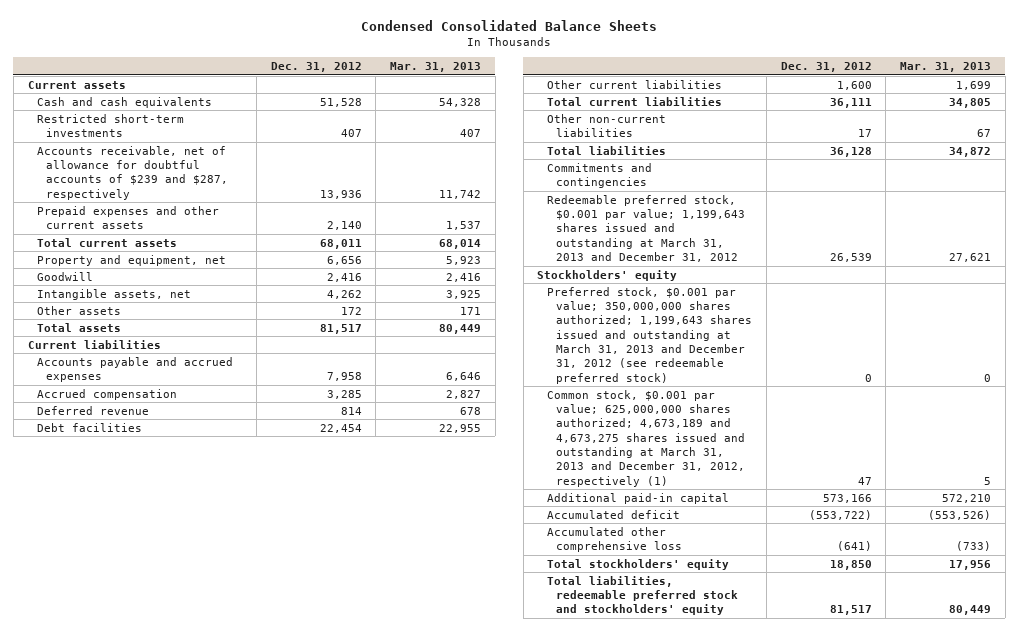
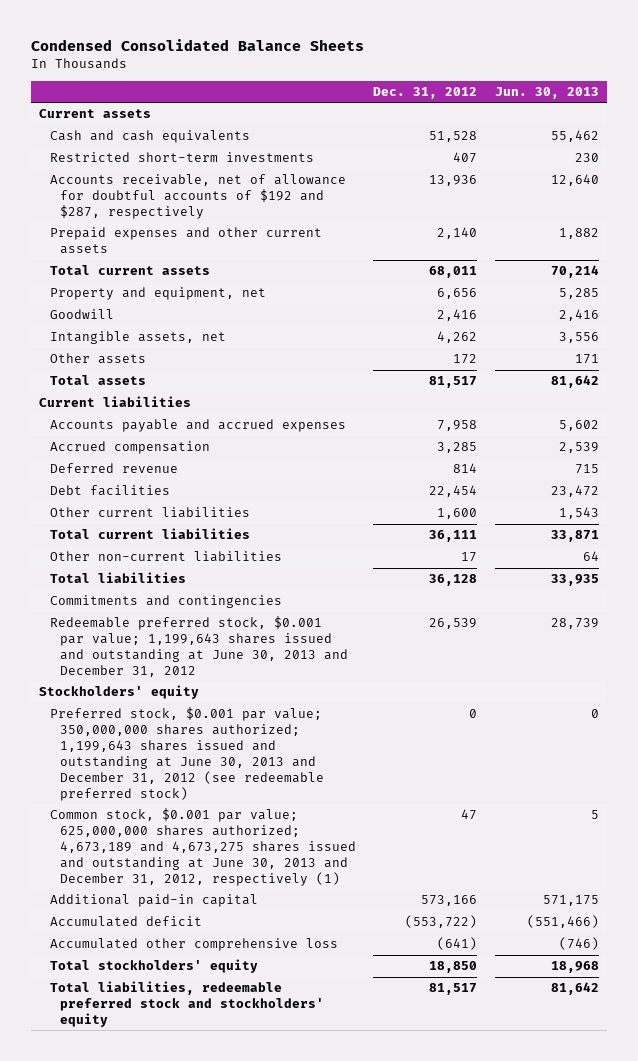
- | Dec. 31, 2012 | Mar. 31, 2013
+ | Dec. 31, 2012 | Jun. 30, 2013
- Accounts receivable, net of allowance for doubtful accounts of $239 and $287, respectively | 13,936 | 11,742
+ Accounts receivable, net of allowance for doubtful accounts of $192 and $287, respectively | 13,936 | 12,640
- Redeemable preferred stock, $0.001 par value; 1,199,643 shares issued and outstanding at March 31, 2013 and December 31, 2012 | 26,539 | 27,621
+ Redeemable preferred stock, $0.001 par value; 1,199,643 shares issued and outstanding at June 30, 2013 and December 31, 2012 | 26,539 | 28,739
- Preferred stock, $0.001 par value; 350,000,000 shares authorized; 1,199,643 shares issued and outstanding at March 31, 2013 and December 31, 2012 (see redeemable preferred stock) | 0 | 0
- Common stock, $0.001 par value; 625,000,000 shares authorized; 4,673,189 and 4,673,275 shares issued and outstanding at March 31, 2013 and December 31, 2012, respectively (1) | 47 | 5
+ Preferred stock, $0.001 par value; 350,000,000 shares authorized; 1,199,643 shares issued and outstanding at June 30, 2013 and December 31, 2012 (see redeemable preferred stock) | 0 | 0
+ Common stock, $0.001 par value; 625,000,000 shares authorized; 4,673,189 and 4,673,275 shares issued and outstanding at June 30, 2013 and December 31, 2012, respectively (1) | 47 | 5

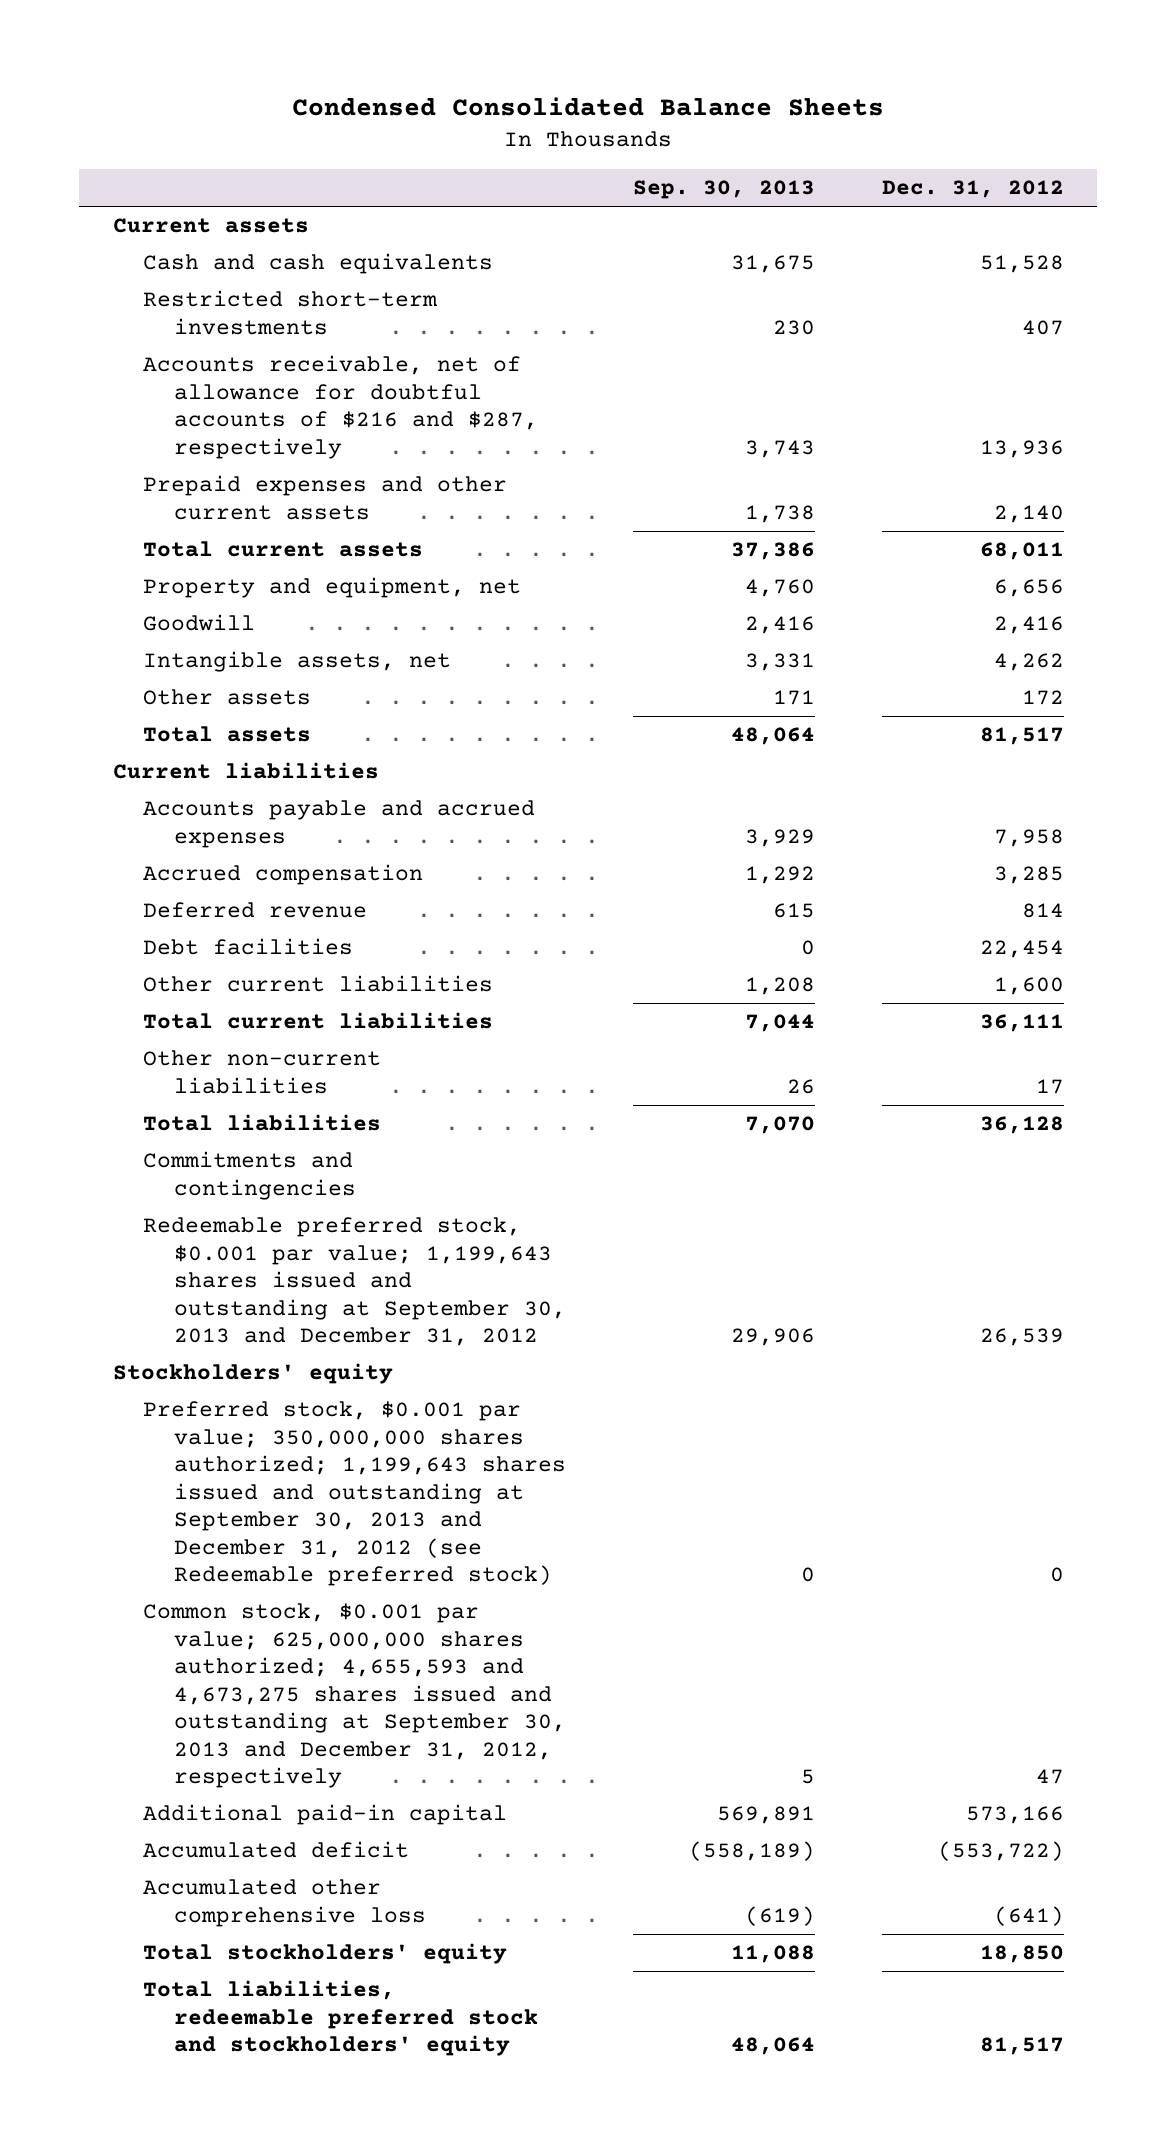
- | Dec. 31, 2012 | Jun. 30, 2013
+ | Sep. 30, 2013 | Dec. 31, 2012
- Accounts receivable, net of allowance for doubtful accounts of $192 and $287, respectively | 13,936 | 12,640
+ Accounts receivable, net of allowance for doubtful accounts of $216 and $287, respectively | 3,743 | 13,936
- Redeemable preferred stock, $0.001 par value; 1,199,643 shares issued and outstanding at June 30, 2013 and December 31, 2012 | 26,539 | 28,739
+ Redeemable preferred stock, $0.001 par value; 1,199,643 shares issued and outstanding at September 30, 2013 and December 31, 2012 | 29,906 | 26,539
- Preferred stock, $0.001 par value; 350,000,000 shares authorized; 1,199,643 shares issued and outstanding at June 30, 2013 and December 31, 2012 (see redeemable preferred stock) | 0 | 0
- Common stock, $0.001 par value; 625,000,000 shares authorized; 4,673,189 and 4,673,275 shares issued and outstanding at June 30, 2013 and December 31, 2012, respectively (1) | 47 | 5
+ Preferred stock, $0.001 par value; 350,000,000 shares authorized; 1,199,643 shares issued and outstanding at September 30, 2013 and December 31, 2012 (see Redeemable preferred stock) | 0 | 0
+ Common stock, $0.001 par value; 625,000,000 shares authorized; 4,655,593 and 4,673,275 shares issued and outstanding at September 30, 2013 and December 31, 2012, respectively | 5 | 47

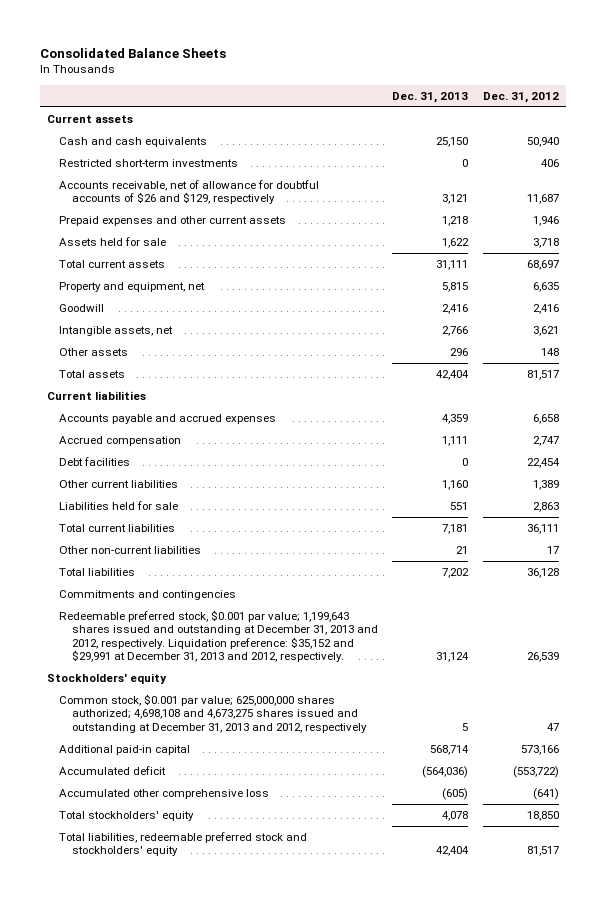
- Condensed Consolidated Balance Sheets
+ Consolidated Balance Sheets
- | Sep. 30, 2013 | Dec. 31, 2012
+ | Dec. 31, 2013 | Dec. 31, 2012
- Cash and cash equivalents | 31,675 | 51,528
- Restricted short-term investments | 230 | 407
- Accounts receivable, net of allowance for doubtful accounts of $216 and $287, respectively | 3,743 | 13,936
- Prepaid expenses and other current assets | 1,738 | 2,140
- Total current assets | 37,386 | 68,011
- Property and equipment, net | 4,760 | 6,656
+ Cash and cash equivalents | 25,150 | 50,940
+ Restricted short-term investments | 0 | 406
+ Accounts receivable, net of allowance for doubtful accounts of $26 and $129, respectively | 3,121 | 11,687
+ Prepaid expenses and other current assets | 1,218 | 1,946
+ Assets held for sale | 1,622 | 3,718
+ Total current assets | 31,111 | 68,697
+ Property and equipment, net | 5,815 | 6,635
- Intangible assets, net | 3,331 | 4,262
- Other assets | 171 | 172
+ Intangible assets, net | 2,766 | 3,621
+ Other assets | 296 | 148
- Accounts payable and accrued expenses | 3,929 | 7,958
- Accrued compensation | 1,292 | 3,285
- Deferred revenue | 615 | 814
+ Accounts payable and accrued expenses | 4,359 | 6,658
+ Accrued compensation | 1,111 | 2,747
- Other current liabilities | 1,208 | 1,600
+ Other current liabilities | 1,160 | 1,389
+ Liabilities held for sale | 551 | 2,863
- Redeemable preferred stock, $0.001 par value; 1,199,643 shares issued and outstanding at September 30, 2013 and December 31, 2012 | 29,906 | 26,539
+ Redeemable preferred stock, $0.001 par value; 1,199,643 shares issued and outstanding at December 31, 2013 and 2012, respectively. Liquidation preference: $35,152 and $29,991 at December 31, 2013 and 2012, respectively. | 31,124 | 26,539
- Preferred stock, $0.001 par value; 350,000,000 shares authorized; 1,199,643 shares issued and outstanding at September 30, 2013 and December 31, 2012 (see Redeemable preferred stock) | 0 | 0
- Common stock, $0.001 par value; 625,000,000 shares authorized; 4,655,593 and 4,673,275 shares issued and outstanding at September 30, 2013 and December 31, 2012, respectively | 5 | 47
+ Common stock, $0.001 par value; 625,000,000 shares authorized; 4,698,108 and 4,673,275 shares issued and outstanding at December 31, 2013 and 2012, respectively | 5 | 47

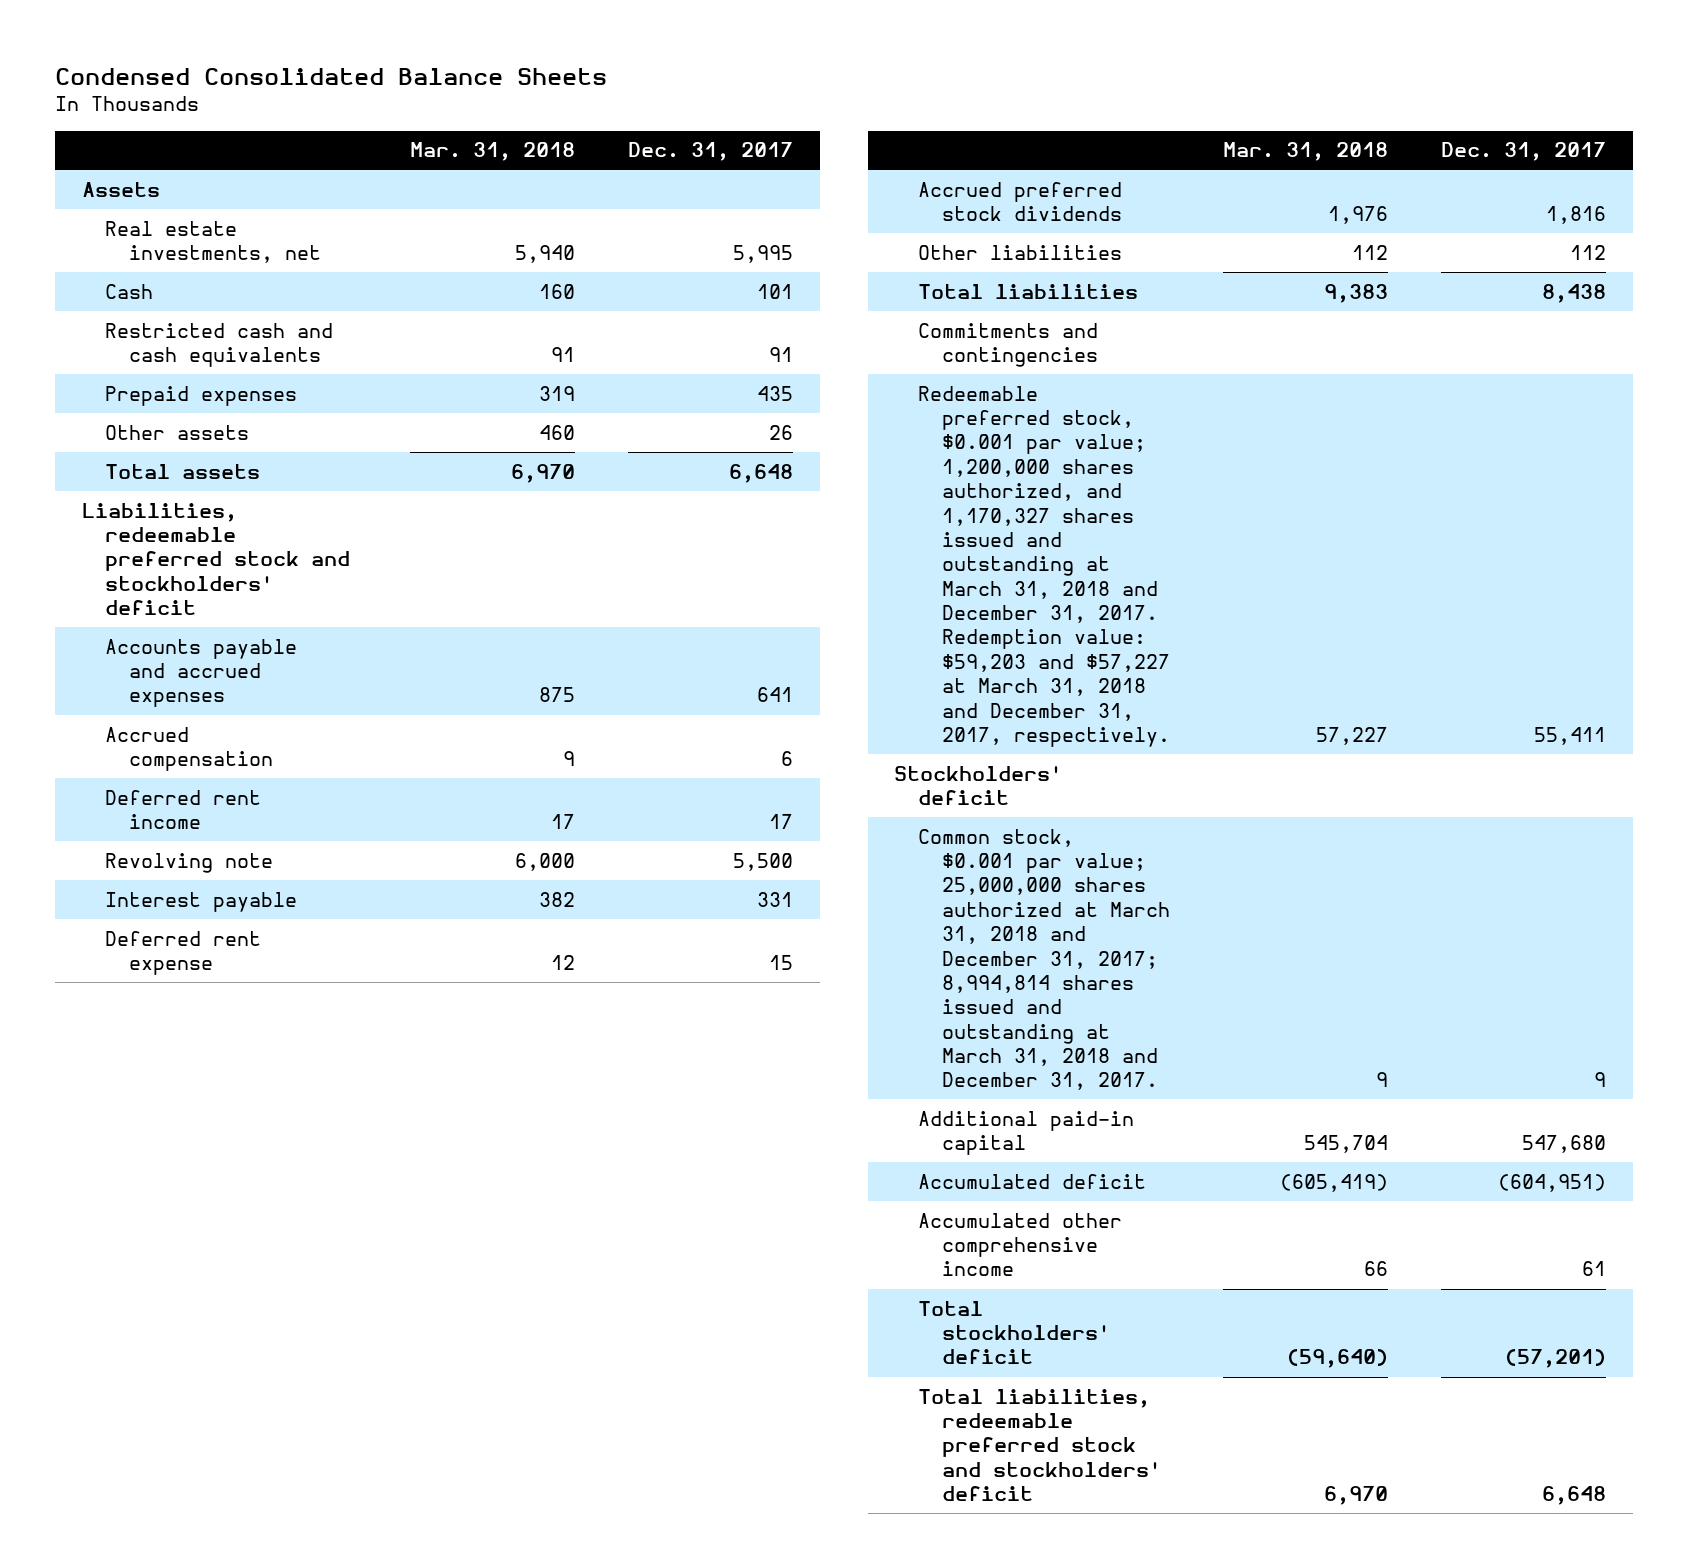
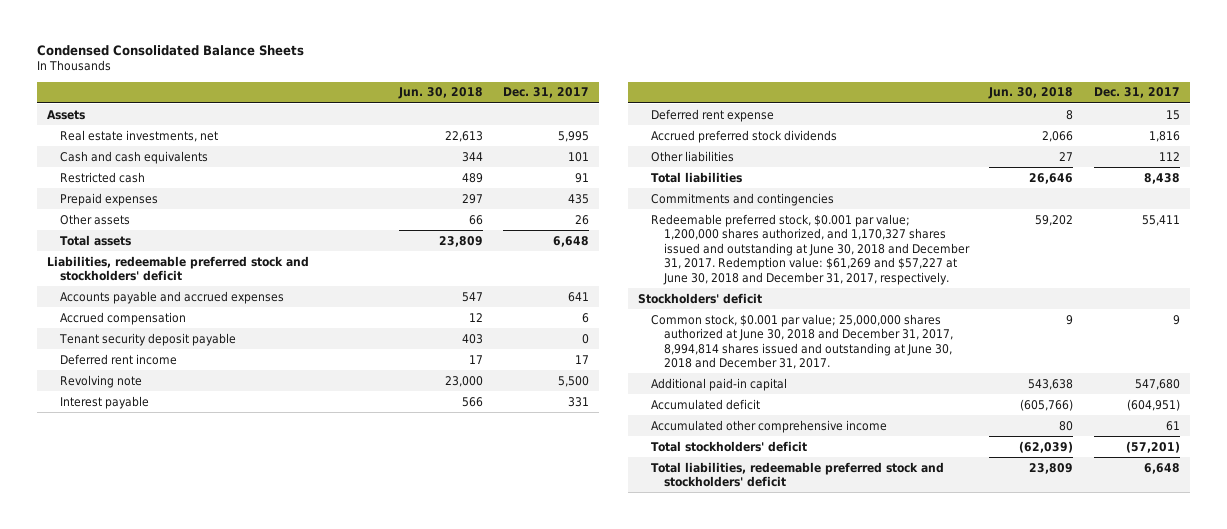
- | Mar. 31, 2018 | Dec. 31, 2017
+ | Jun. 30, 2018 | Dec. 31, 2017
- Cash | 160 | 101
- Restricted cash and cash equivalents | 91 | 91
+ Cash and cash equivalents | 344 | 101
+ Restricted cash | 489 | 91
+ Tenant security deposit payable | 403 | 0
- Redeemable preferred stock, $0.001 par value; 1,200,000 shares authorized, and 1,170,327 shares issued and outstanding at March 31, 2018 and December 31, 2017. Redemption value: $59,203 and $57,227 at March 31, 2018 and December 31, 2017, respectively. | 57,227 | 55,411
+ Redeemable preferred stock, $0.001 par value; 1,200,000 shares authorized, and 1,170,327 shares issued and outstanding at June 30, 2018 and December 31, 2017. Redemption value: $61,269 and $57,227 at June 30, 2018 and December 31, 2017, respectively. | 59,202 | 55,411
- Common stock, $0.001 par value; 25,000,000 shares authorized at March 31, 2018 and December 31, 2017; 8,994,814 shares issued and outstanding at March 31, 2018 and December 31, 2017. | 9 | 9
+ Common stock, $0.001 par value; 25,000,000 shares authorized at June 30, 2018 and December 31, 2017, 8,994,814 shares issued and outstanding at June 30, 2018 and December 31, 2017. | 9 | 9

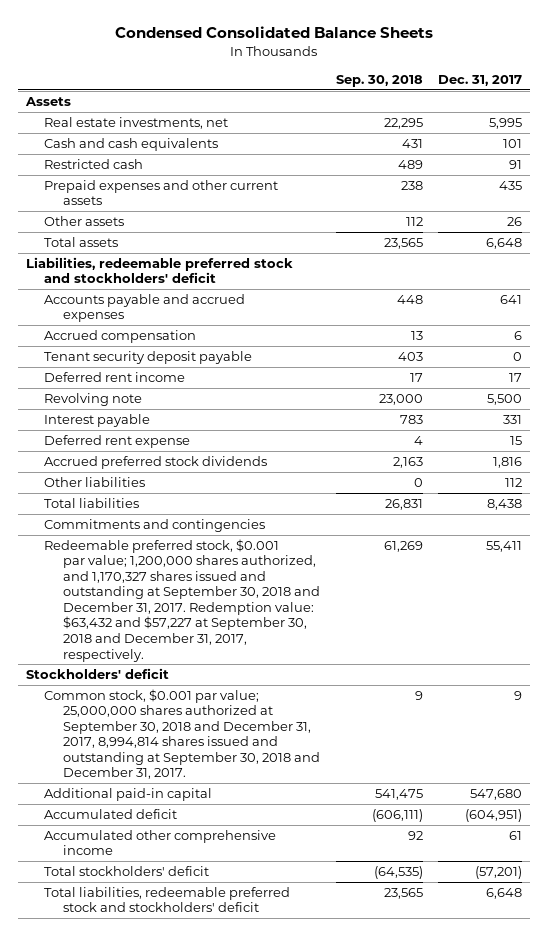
- | Jun. 30, 2018 | Dec. 31, 2017
+ | Sep. 30, 2018 | Dec. 31, 2017
- Prepaid expenses | 297 | 435
+ Prepaid expenses and other current assets | 238 | 435
- Redeemable preferred stock, $0.001 par value; 1,200,000 shares authorized, and 1,170,327 shares issued and outstanding at June 30, 2018 and December 31, 2017. Redemption value: $61,269 and $57,227 at June 30, 2018 and December 31, 2017, respectively. | 59,202 | 55,411
+ Redeemable preferred stock, $0.001 par value; 1,200,000 shares authorized, and 1,170,327 shares issued and outstanding at September 30, 2018 and December 31, 2017. Redemption value: $63,432 and $57,227 at September 30, 2018 and December 31, 2017, respectively. | 61,269 | 55,411
- Common stock, $0.001 par value; 25,000,000 shares authorized at June 30, 2018 and December 31, 2017, 8,994,814 shares issued and outstanding at June 30, 2018 and December 31, 2017. | 9 | 9
+ Common stock, $0.001 par value; 25,000,000 shares authorized at September 30, 2018 and December 31, 2017, 8,994,814 shares issued and outstanding at September 30, 2018 and December 31, 2017. | 9 | 9

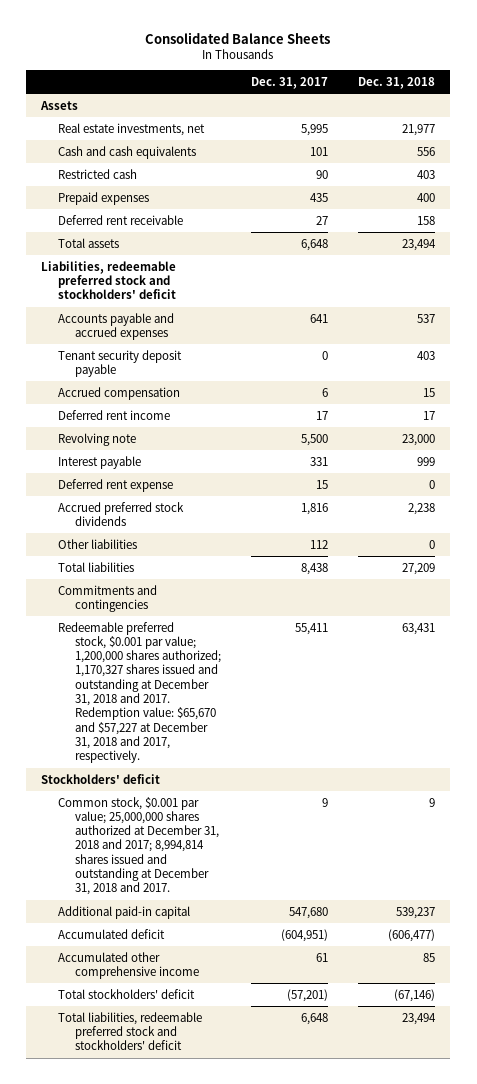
- Condensed Consolidated Balance Sheets
+ Consolidated Balance Sheets
- | Sep. 30, 2018 | Dec. 31, 2017
+ | Dec. 31, 2017 | Dec. 31, 2018
- Restricted cash | 489 | 91
- Prepaid expenses and other current assets | 238 | 435
- Other assets | 112 | 26
+ Restricted cash | 90 | 403
+ Prepaid expenses | 435 | 400
+ Deferred rent receivable | 27 | 158
moved down: Accrued compensation | 6 | 15
- Redeemable preferred stock, $0.001 par value; 1,200,000 shares authorized, and 1,170,327 shares issued and outstanding at September 30, 2018 and December 31, 2017. Redemption value: $63,432 and $57,227 at September 30, 2018 and December 31, 2017, respectively. | 61,269 | 55,411
+ Redeemable preferred stock, $0.001 par value; 1,200,000 shares authorized; 1,170,327 shares issued and outstanding at December 31, 2018 and 2017. Redemption value: $65,670 and $57,227 at December 31, 2018 and 2017, respectively. | 55,411 | 63,431
- Common stock, $0.001 par value; 25,000,000 shares authorized at September 30, 2018 and December 31, 2017, 8,994,814 shares issued and outstanding at September 30, 2018 and December 31, 2017. | 9 | 9
+ Common stock, $0.001 par value; 25,000,000 shares authorized at December 31, 2018 and 2017; 8,994,814 shares issued and outstanding at December 31, 2018 and 2017. | 9 | 9

